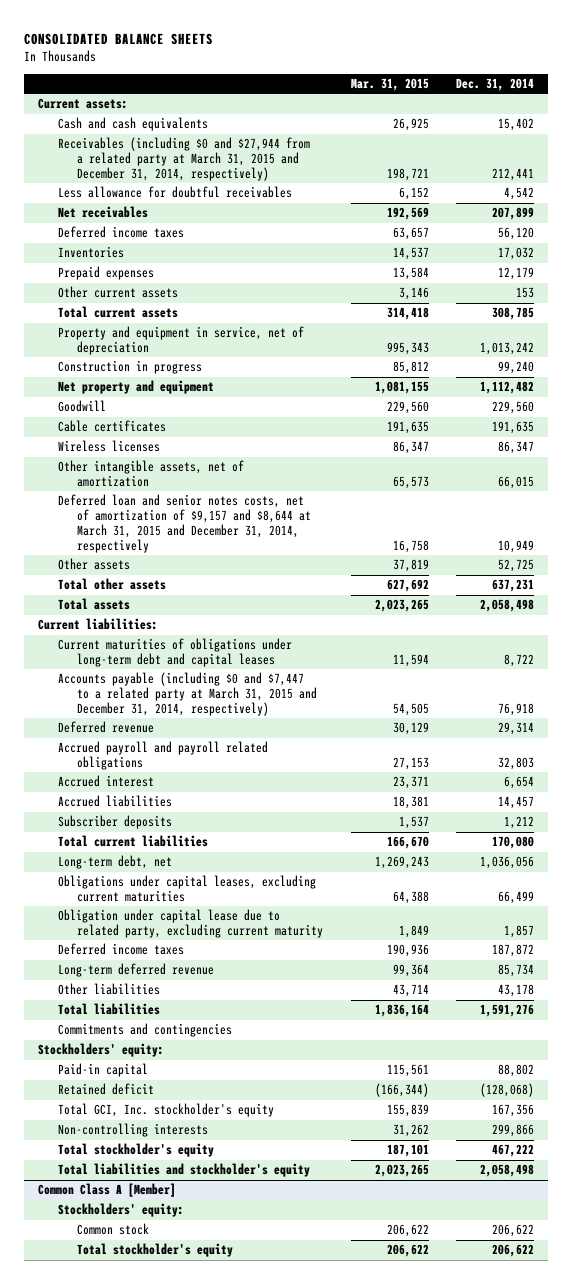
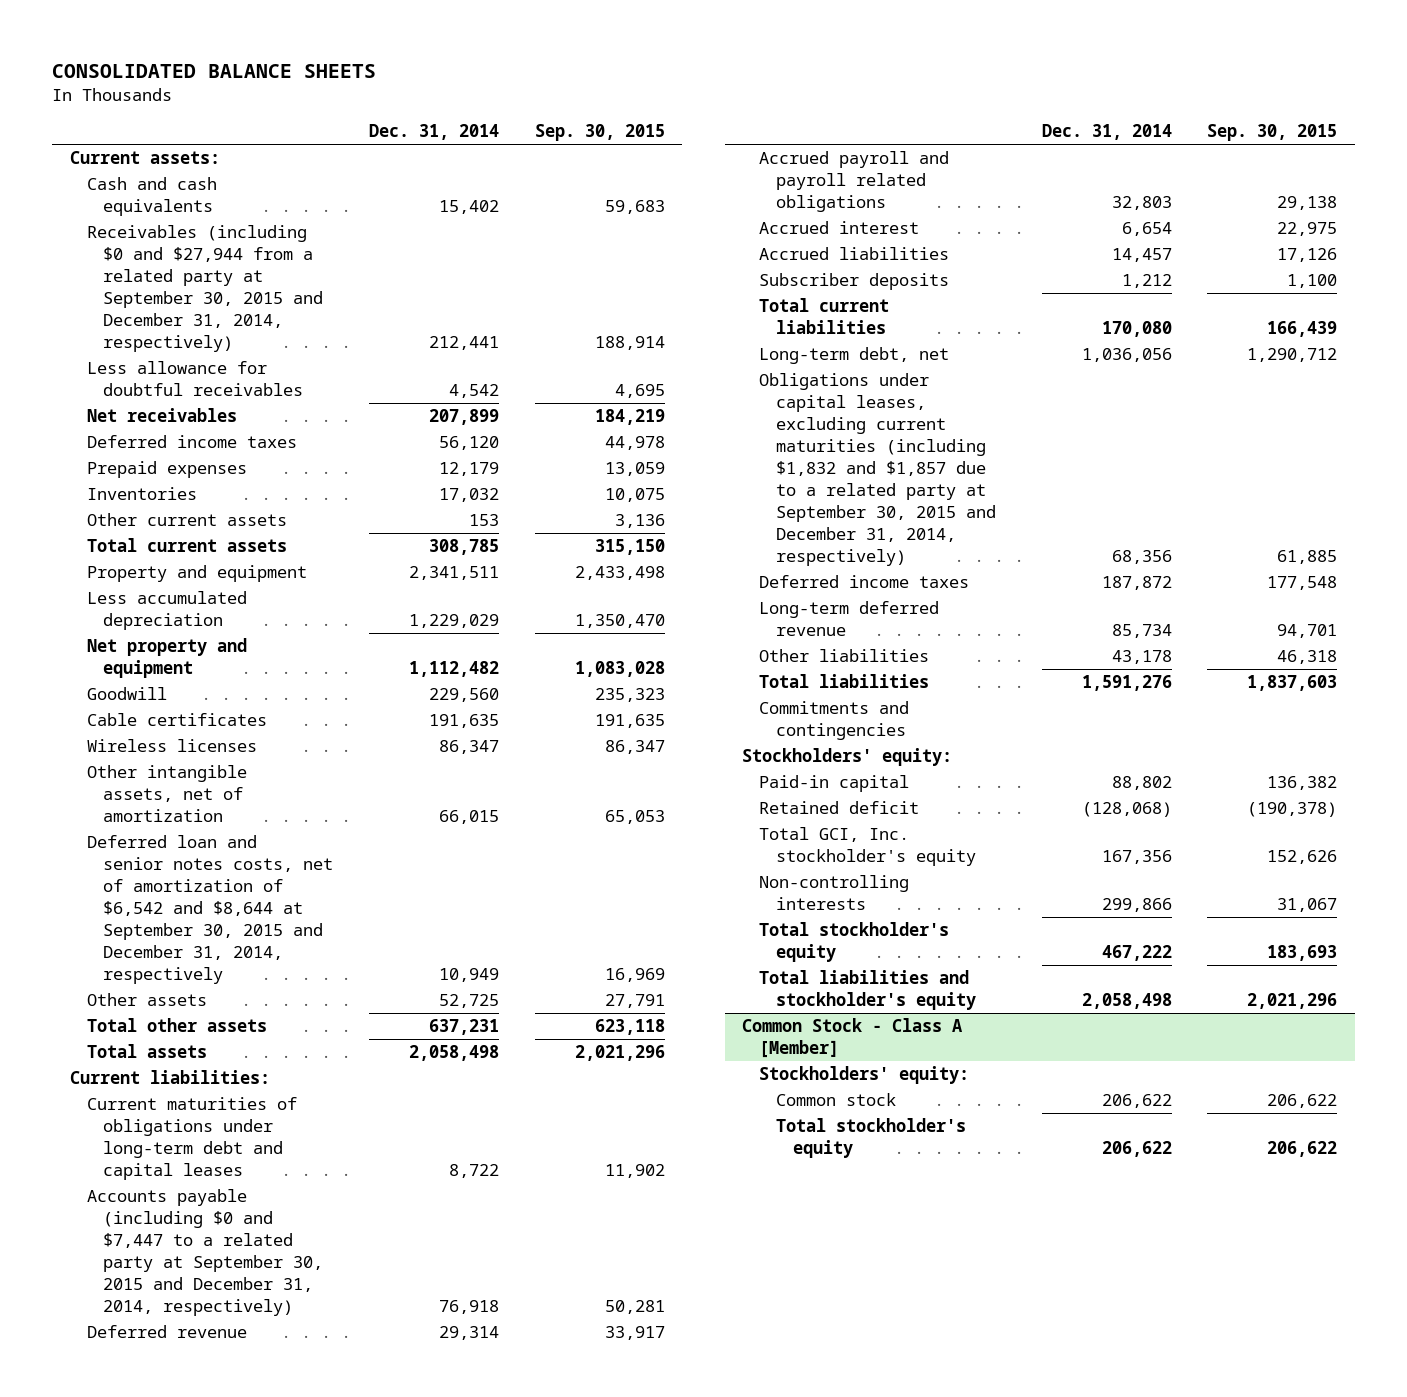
- | Mar. 31, 2015 | Dec. 31, 2014
+ | Dec. 31, 2014 | Sep. 30, 2015
- Receivables (including $0 and $27,944 from a related party at March 31, 2015 and December 31, 2014, respectively) | 198,721 | 212,441
+ Receivables (including $0 and $27,944 from a related party at September 30, 2015 and December 31, 2014, respectively) | 212,441 | 188,914
moved down: Inventories | 17,032 | 10,075
- Property and equipment in service, net of depreciation | 995,343 | 1,013,242
- Construction in progress | 85,812 | 99,240
+ Property and equipment | 2,341,511 | 2,433,498
+ Less accumulated depreciation | 1,229,029 | 1,350,470
- Deferred loan and senior notes costs, net of amortization of $9,157 and $8,644 at March 31, 2015 and December 31, 2014, respectively | 16,758 | 10,949
+ Deferred loan and senior notes costs, net of amortization of $6,542 and $8,644 at September 30, 2015 and December 31, 2014, respectively | 10,949 | 16,969
- Accounts payable (including $0 and $7,447 to a related party at March 31, 2015 and December 31, 2014, respectively) | 54,505 | 76,918
+ Accounts payable (including $0 and $7,447 to a related party at September 30, 2015 and December 31, 2014, respectively) | 76,918 | 50,281
- Obligations under capital leases, excluding current maturities | 64,388 | 66,499
- Obligation under capital lease due to related party, excluding current maturity | 1,849 | 1,857
+ Obligations under capital leases, excluding current maturities (including $1,832 and $1,857 due to a related party at September 30, 2015 and December 31, 2014, respectively) | 68,356 | 61,885
- Common Class A [Member]
+ Common Stock - Class A [Member]

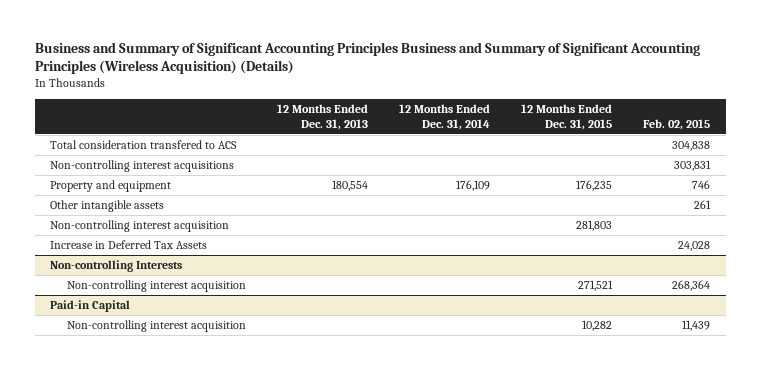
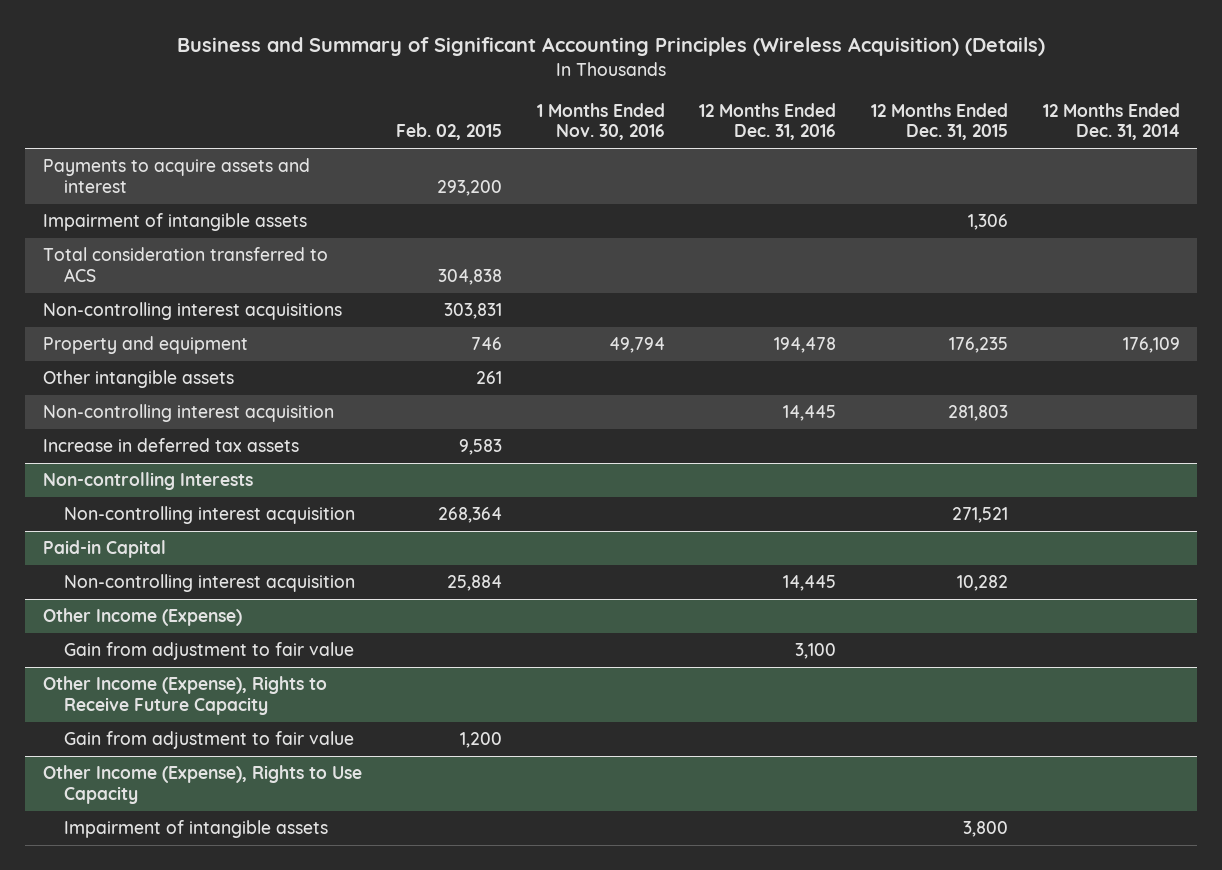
- Business and Summary of Significant Accounting Principles Business and Summary of Significant Accounting Principles (Wireless Acquisition) (Details)
+ Business and Summary of Significant Accounting Principles (Wireless Acquisition) (Details)
- | 12 Months Ended Dec. 31, 2013 | 12 Months Ended Dec. 31, 2014 | 12 Months Ended Dec. 31, 2015 | Feb. 02, 2015
+ | Feb. 02, 2015 | 1 Months Ended Nov. 30, 2016 | 12 Months Ended Dec. 31, 2016 | 12 Months Ended Dec. 31, 2015 | 12 Months Ended Dec. 31, 2014
- Total consideration transfered to ACS | | | | 304,838
+ Payments to acquire assets and interest | 293,200 | | | |
+ Impairment of intangible assets | | | | 1,306 |
+ Total consideration transferred to ACS | 304,838 | | | |
- Increase in Deferred Tax Assets | | | | 24,028
+ Increase in deferred tax assets | 9,583 | | | |
@ Paid-in Capital
- Non-controlling interest acquisition | | | 10,282 | 11,439
+ Non-controlling interest acquisition | 25,884 | | 14,445 | 10,282 |
+ Other Income (Expense)
+ Gain from adjustment to fair value | | | 3,100 | |
+ Other Income (Expense), Rights to Receive Future Capacity
+ Gain from adjustment to fair value | 1,200 | | | |
+ Other Income (Expense), Rights to Use Capacity
+ Impairment of intangible assets | | | | 3,800 |

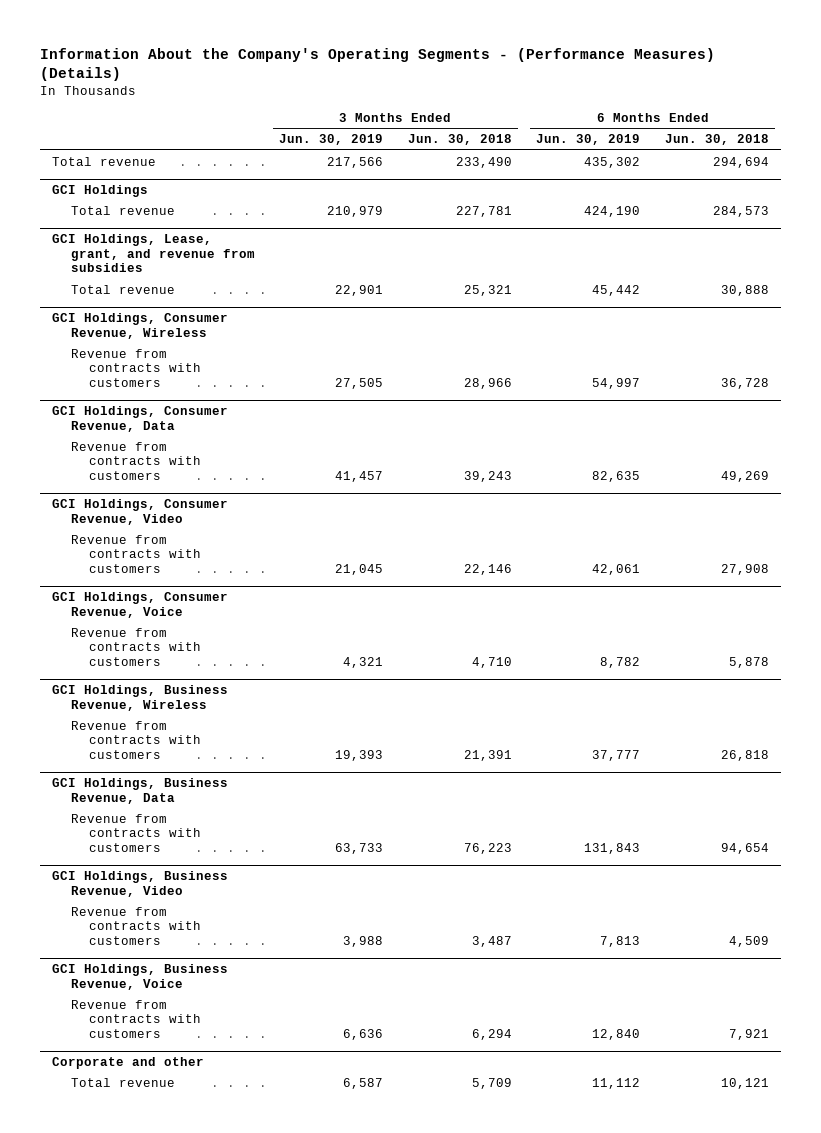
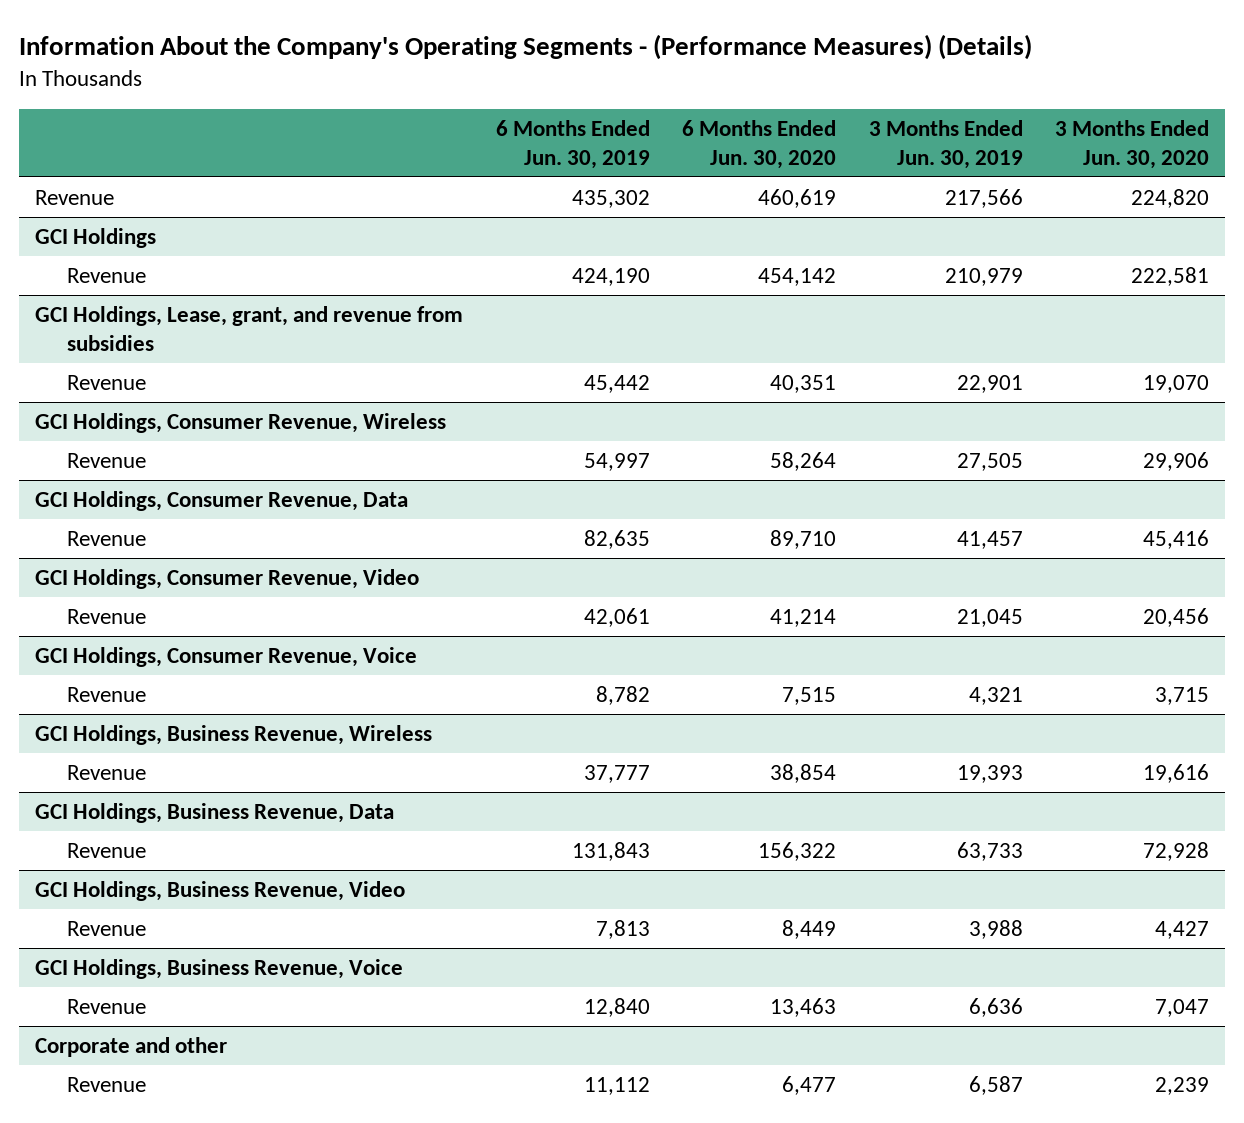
- | 3 Months Ended Jun. 30, 2019 | 3 Months Ended Jun. 30, 2018 | 6 Months Ended Jun. 30, 2019 | 6 Months Ended Jun. 30, 2018
+ | 6 Months Ended Jun. 30, 2019 | 6 Months Ended Jun. 30, 2020 | 3 Months Ended Jun. 30, 2019 | 3 Months Ended Jun. 30, 2020
- Total revenue | 217,566 | 233,490 | 435,302 | 294,694
+ Revenue | 435,302 | 460,619 | 217,566 | 224,820
@ GCI Holdings
- Total revenue | 210,979 | 227,781 | 424,190 | 284,573
+ Revenue | 424,190 | 454,142 | 210,979 | 222,581
@ GCI Holdings, Lease, grant, and revenue from subsidies
- Total revenue | 22,901 | 25,321 | 45,442 | 30,888
+ Revenue | 45,442 | 40,351 | 22,901 | 19,070
@ GCI Holdings, Consumer Revenue, Wireless
- Revenue from contracts with customers | 27,505 | 28,966 | 54,997 | 36,728
+ Revenue | 54,997 | 58,264 | 27,505 | 29,906
@ GCI Holdings, Consumer Revenue, Data
- Revenue from contracts with customers | 41,457 | 39,243 | 82,635 | 49,269
+ Revenue | 82,635 | 89,710 | 41,457 | 45,416
@ GCI Holdings, Consumer Revenue, Video
- Revenue from contracts with customers | 21,045 | 22,146 | 42,061 | 27,908
+ Revenue | 42,061 | 41,214 | 21,045 | 20,456
@ GCI Holdings, Consumer Revenue, Voice
- Revenue from contracts with customers | 4,321 | 4,710 | 8,782 | 5,878
+ Revenue | 8,782 | 7,515 | 4,321 | 3,715
@ GCI Holdings, Business Revenue, Wireless
- Revenue from contracts with customers | 19,393 | 21,391 | 37,777 | 26,818
+ Revenue | 37,777 | 38,854 | 19,393 | 19,616
@ GCI Holdings, Business Revenue, Data
- Revenue from contracts with customers | 63,733 | 76,223 | 131,843 | 94,654
+ Revenue | 131,843 | 156,322 | 63,733 | 72,928
@ GCI Holdings, Business Revenue, Video
- Revenue from contracts with customers | 3,988 | 3,487 | 7,813 | 4,509
+ Revenue | 7,813 | 8,449 | 3,988 | 4,427
@ GCI Holdings, Business Revenue, Voice
- Revenue from contracts with customers | 6,636 | 6,294 | 12,840 | 7,921
+ Revenue | 12,840 | 13,463 | 6,636 | 7,047
@ Corporate and other
- Total revenue | 6,587 | 5,709 | 11,112 | 10,121
+ Revenue | 11,112 | 6,477 | 6,587 | 2,239

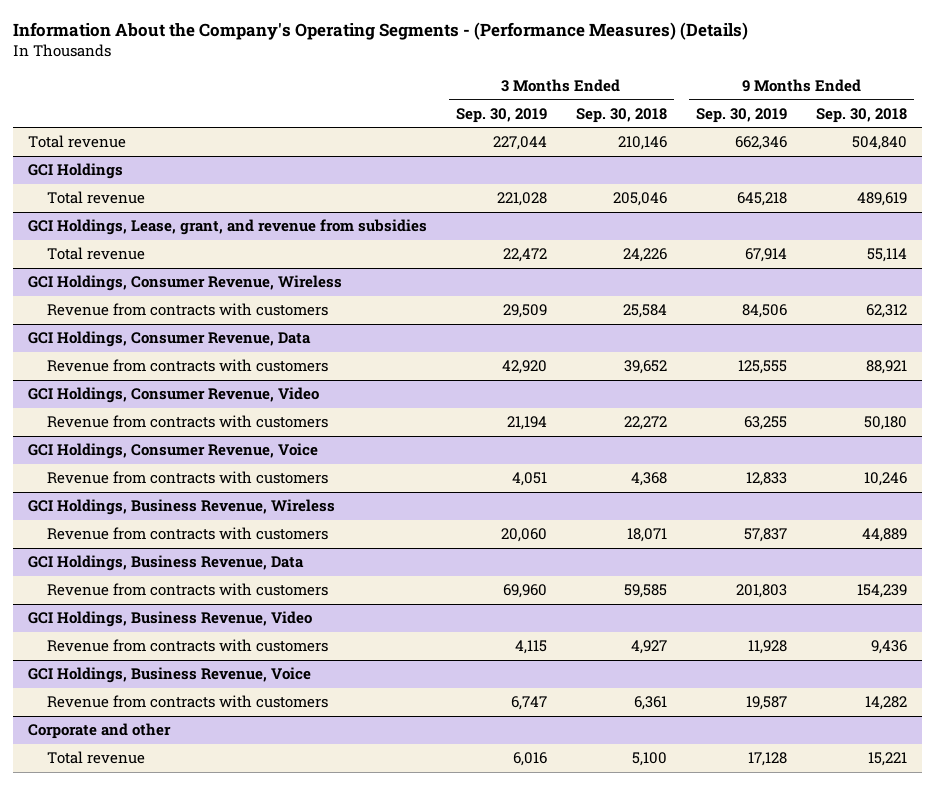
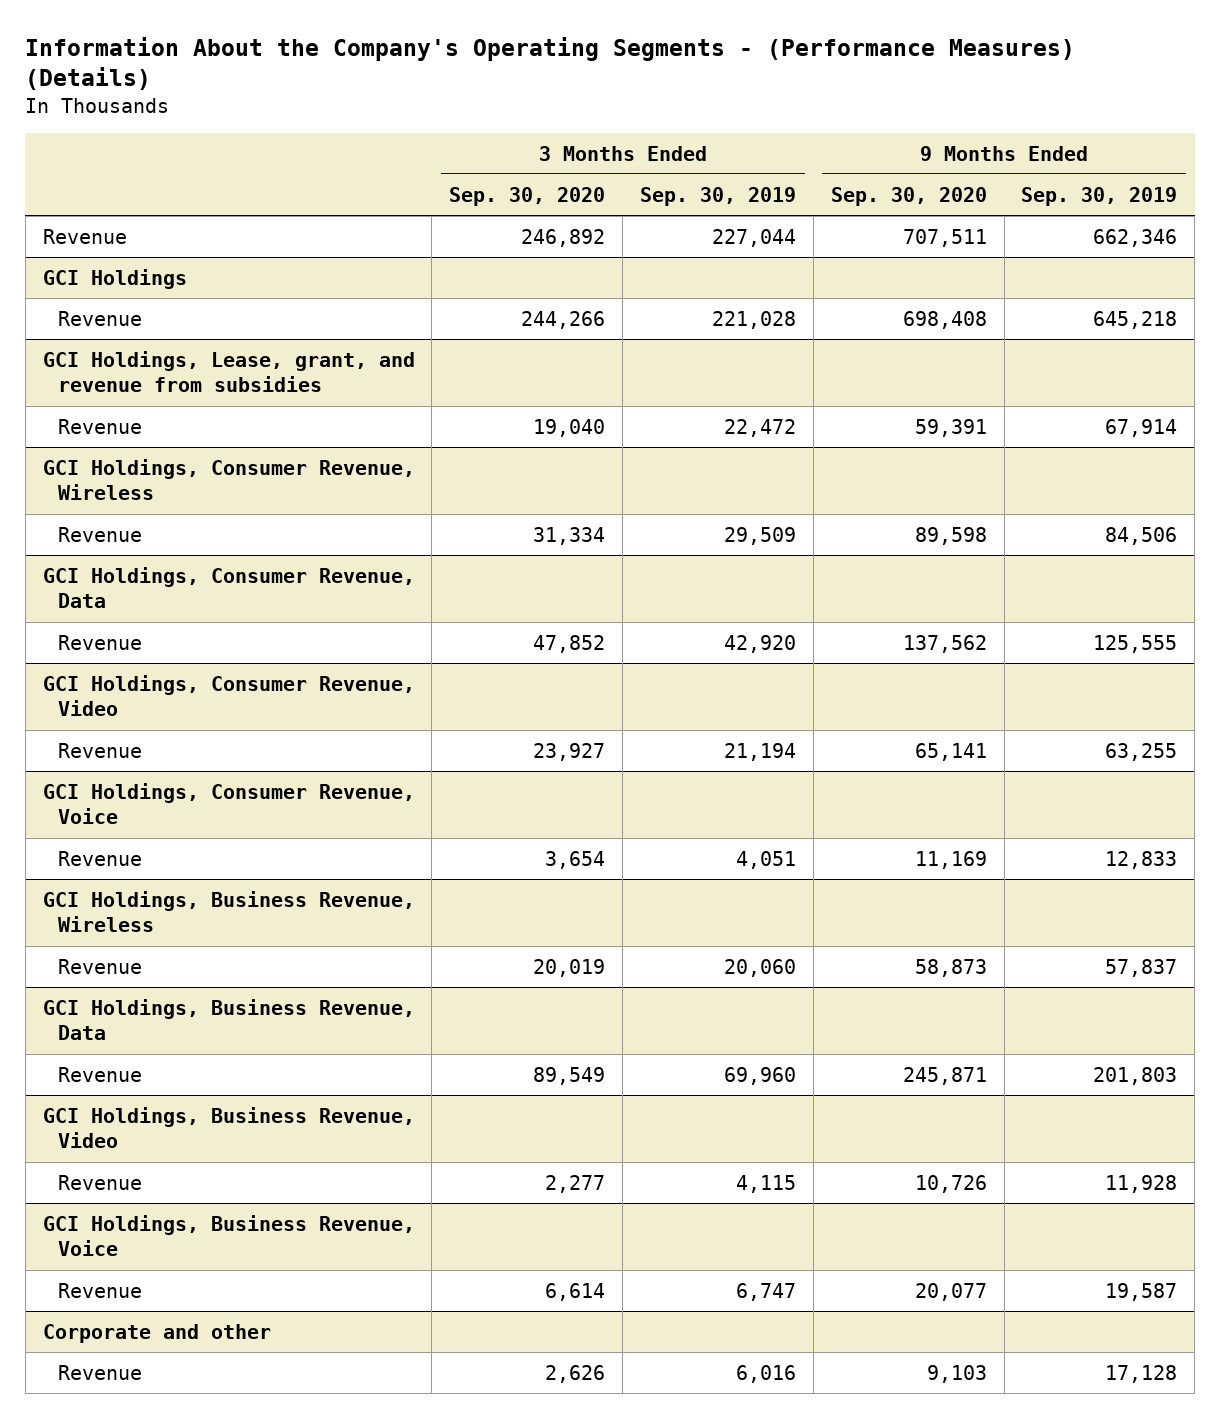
- | 3 Months Ended Sep. 30, 2019 | 3 Months Ended Sep. 30, 2018 | 9 Months Ended Sep. 30, 2019 | 9 Months Ended Sep. 30, 2018
+ | 3 Months Ended Sep. 30, 2020 | 3 Months Ended Sep. 30, 2019 | 9 Months Ended Sep. 30, 2020 | 9 Months Ended Sep. 30, 2019
- Total revenue | 227,044 | 210,146 | 662,346 | 504,840
+ Revenue | 246,892 | 227,044 | 707,511 | 662,346
@ GCI Holdings
- Total revenue | 221,028 | 205,046 | 645,218 | 489,619
+ Revenue | 244,266 | 221,028 | 698,408 | 645,218
@ GCI Holdings, Lease, grant, and revenue from subsidies
- Total revenue | 22,472 | 24,226 | 67,914 | 55,114
+ Revenue | 19,040 | 22,472 | 59,391 | 67,914
@ GCI Holdings, Consumer Revenue, Wireless
- Revenue from contracts with customers | 29,509 | 25,584 | 84,506 | 62,312
+ Revenue | 31,334 | 29,509 | 89,598 | 84,506
@ GCI Holdings, Consumer Revenue, Data
- Revenue from contracts with customers | 42,920 | 39,652 | 125,555 | 88,921
+ Revenue | 47,852 | 42,920 | 137,562 | 125,555
@ GCI Holdings, Consumer Revenue, Video
- Revenue from contracts with customers | 21,194 | 22,272 | 63,255 | 50,180
+ Revenue | 23,927 | 21,194 | 65,141 | 63,255
@ GCI Holdings, Consumer Revenue, Voice
- Revenue from contracts with customers | 4,051 | 4,368 | 12,833 | 10,246
+ Revenue | 3,654 | 4,051 | 11,169 | 12,833
@ GCI Holdings, Business Revenue, Wireless
- Revenue from contracts with customers | 20,060 | 18,071 | 57,837 | 44,889
+ Revenue | 20,019 | 20,060 | 58,873 | 57,837
@ GCI Holdings, Business Revenue, Data
- Revenue from contracts with customers | 69,960 | 59,585 | 201,803 | 154,239
+ Revenue | 89,549 | 69,960 | 245,871 | 201,803
@ GCI Holdings, Business Revenue, Video
- Revenue from contracts with customers | 4,115 | 4,927 | 11,928 | 9,436
+ Revenue | 2,277 | 4,115 | 10,726 | 11,928
@ GCI Holdings, Business Revenue, Voice
- Revenue from contracts with customers | 6,747 | 6,361 | 19,587 | 14,282
+ Revenue | 6,614 | 6,747 | 20,077 | 19,587
@ Corporate and other
- Total revenue | 6,016 | 5,100 | 17,128 | 15,221
+ Revenue | 2,626 | 6,016 | 9,103 | 17,128

